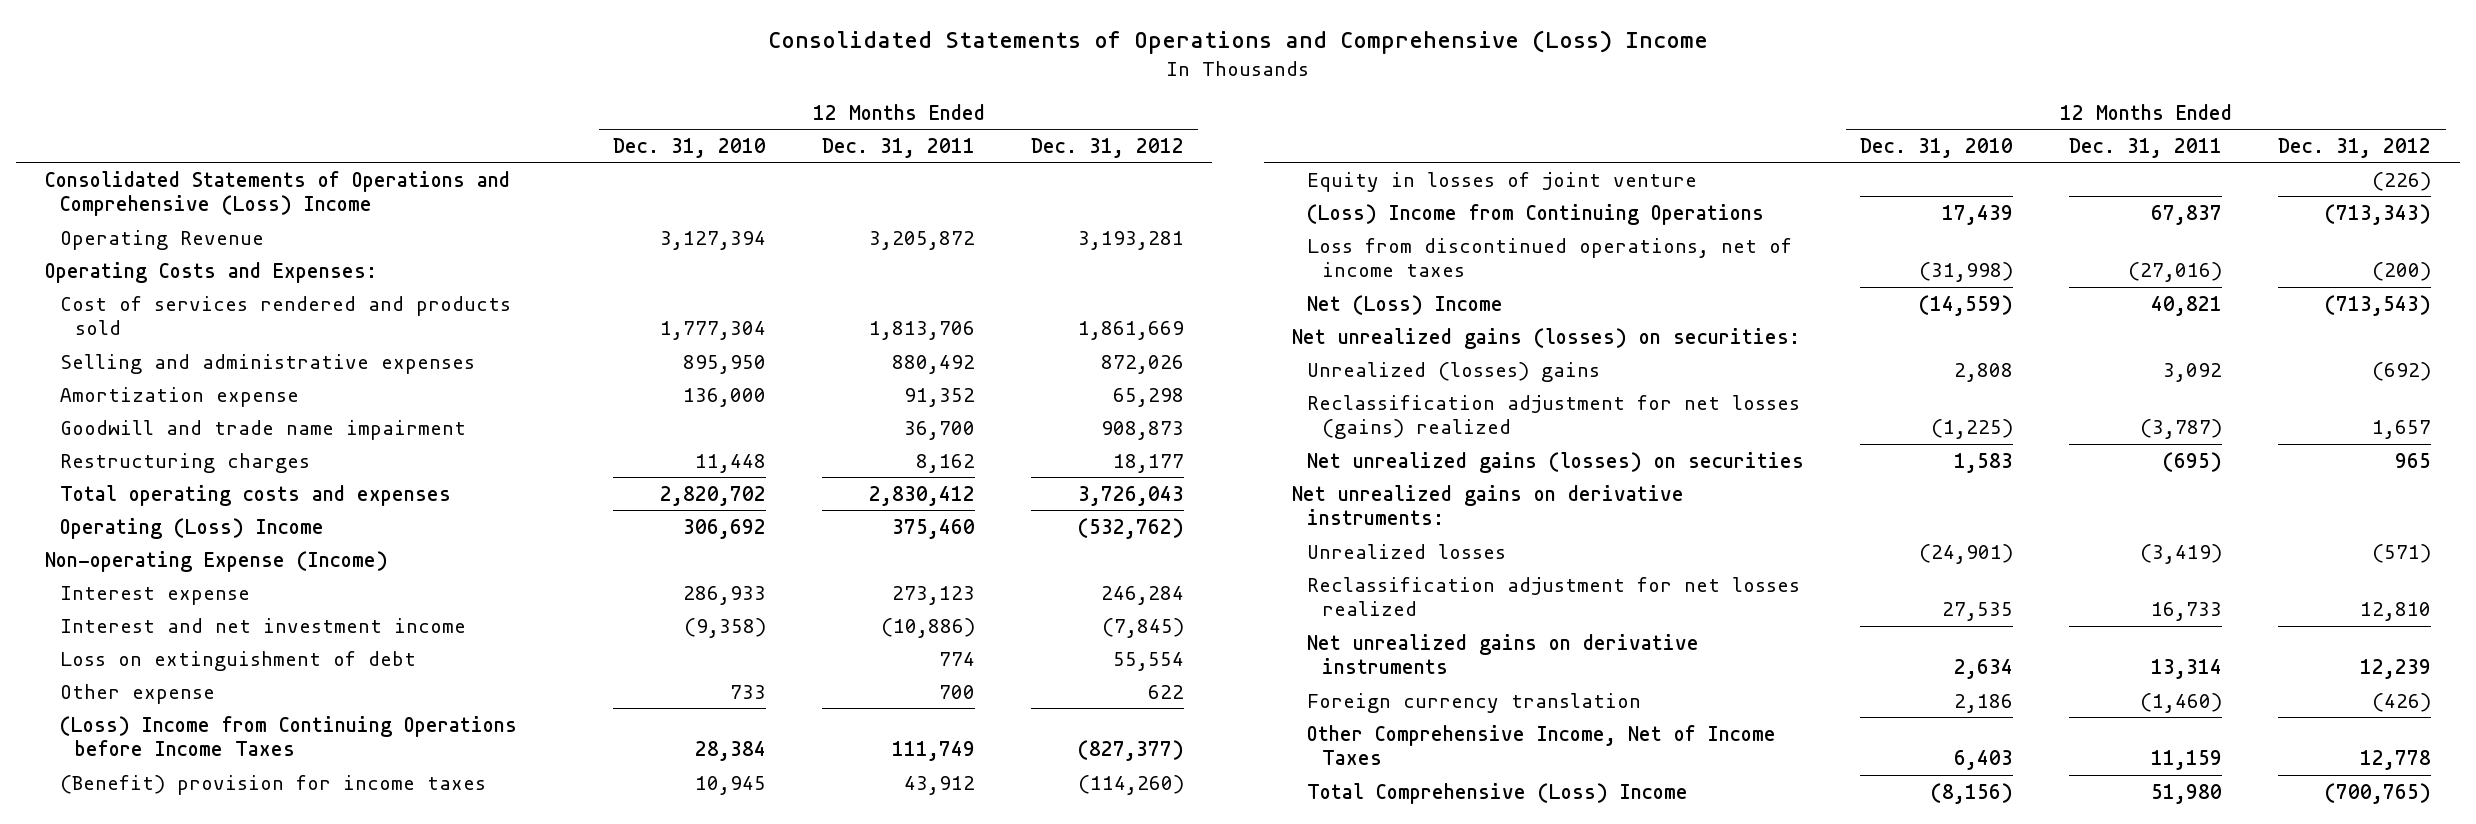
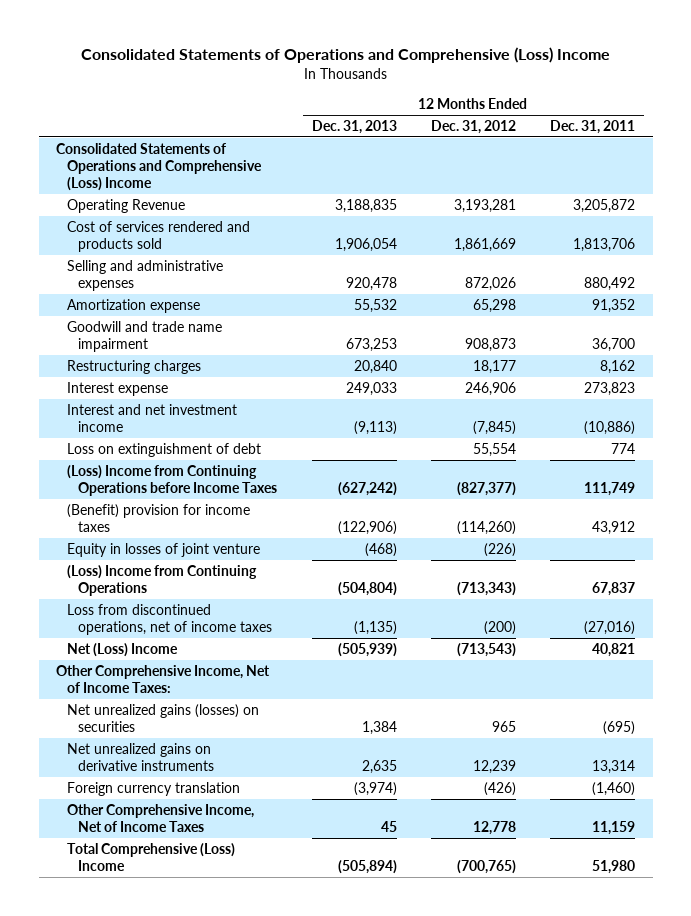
- | 12 Months Ended Dec. 31, 2010 | 12 Months Ended Dec. 31, 2011 | 12 Months Ended Dec. 31, 2012
+ | 12 Months Ended Dec. 31, 2013 | 12 Months Ended Dec. 31, 2012 | 12 Months Ended Dec. 31, 2011
- Operating Costs and Expenses:
- Total operating costs and expenses | 2,820,702 | 2,830,412 | 3,726,043
- Operating (Loss) Income | 306,692 | 375,460 | (532,762)
- Non-operating Expense (Income)
- Interest expense | 286,933 | 273,123 | 246,284
+ Interest expense | 249,033 | 246,906 | 273,823
- Other expense | 733 | 700 | 622
- Net unrealized gains (losses) on securities:
- Unrealized (losses) gains | 2,808 | 3,092 | (692)
- Reclassification adjustment for net losses (gains) realized | (1,225) | (3,787) | 1,657
+ Other Comprehensive Income, Net of Income Taxes:
- Net unrealized gains on derivative instruments:
- Unrealized losses | (24,901) | (3,419) | (571)
- Reclassification adjustment for net losses realized | 27,535 | 16,733 | 12,810

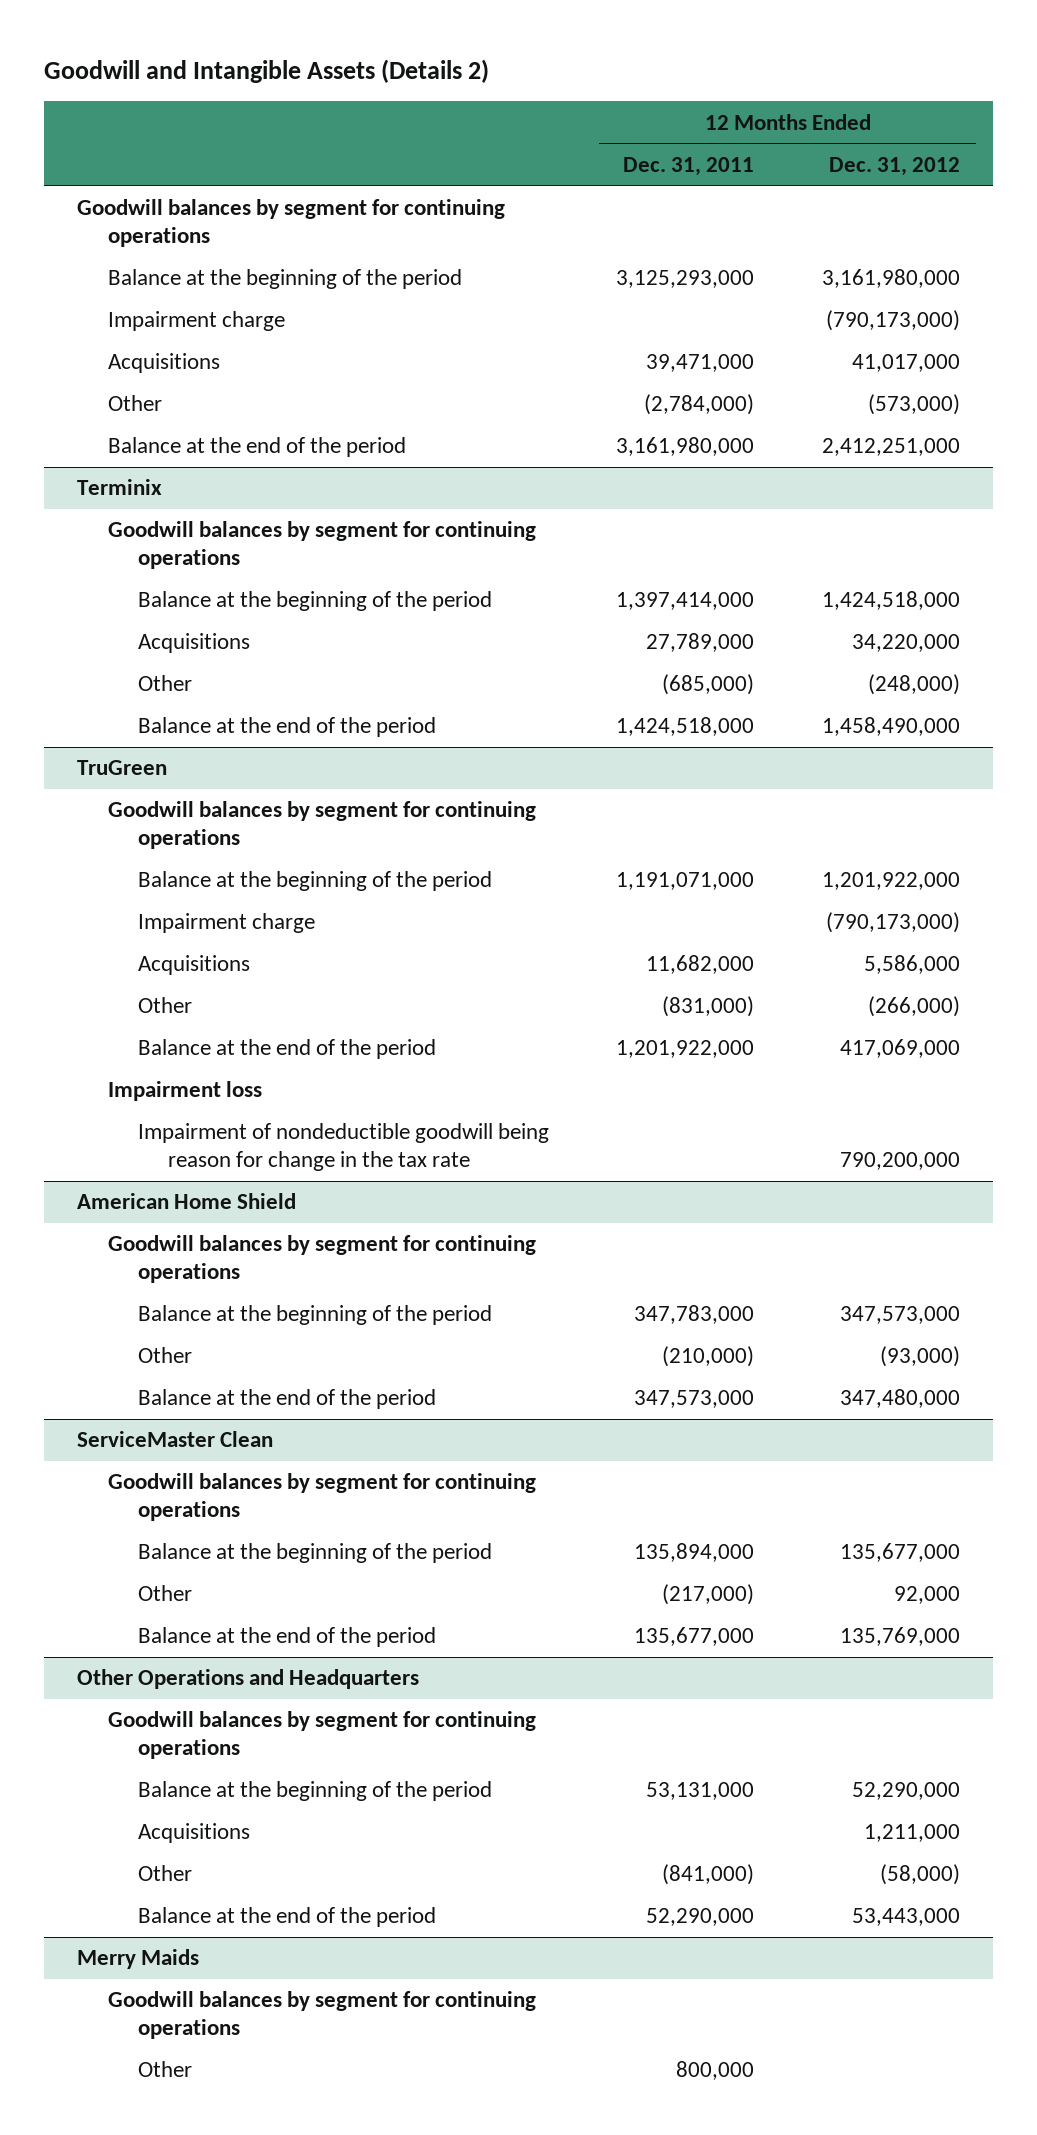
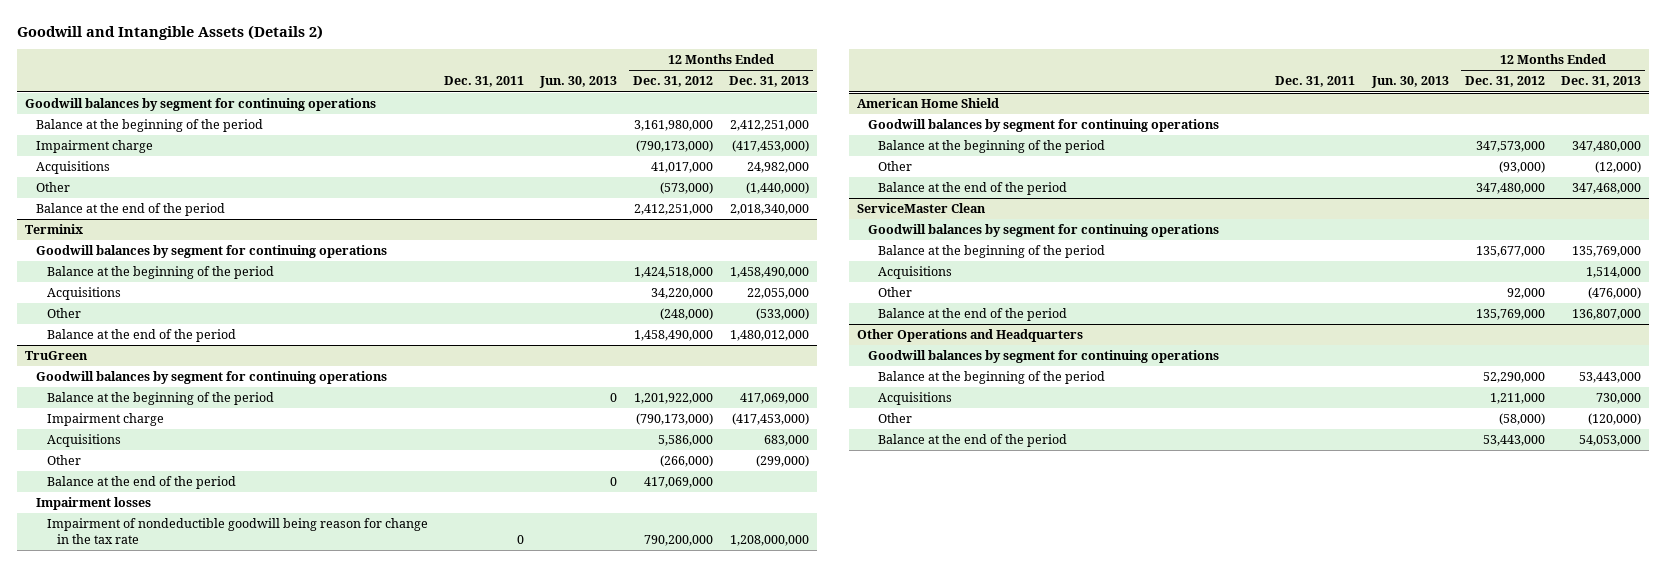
- | 12 Months Ended Dec. 31, 2011 | 12 Months Ended Dec. 31, 2012
+ | Dec. 31, 2011 | Jun. 30, 2013 | 12 Months Ended Dec. 31, 2012 | 12 Months Ended Dec. 31, 2013
@ TruGreen
- Impairment loss
+ Impairment losses
@ ServiceMaster Clean
+ Acquisitions | | | | 1,514,000
- Merry Maids
- Goodwill balances by segment for continuing operations
- Other | 800,000 |

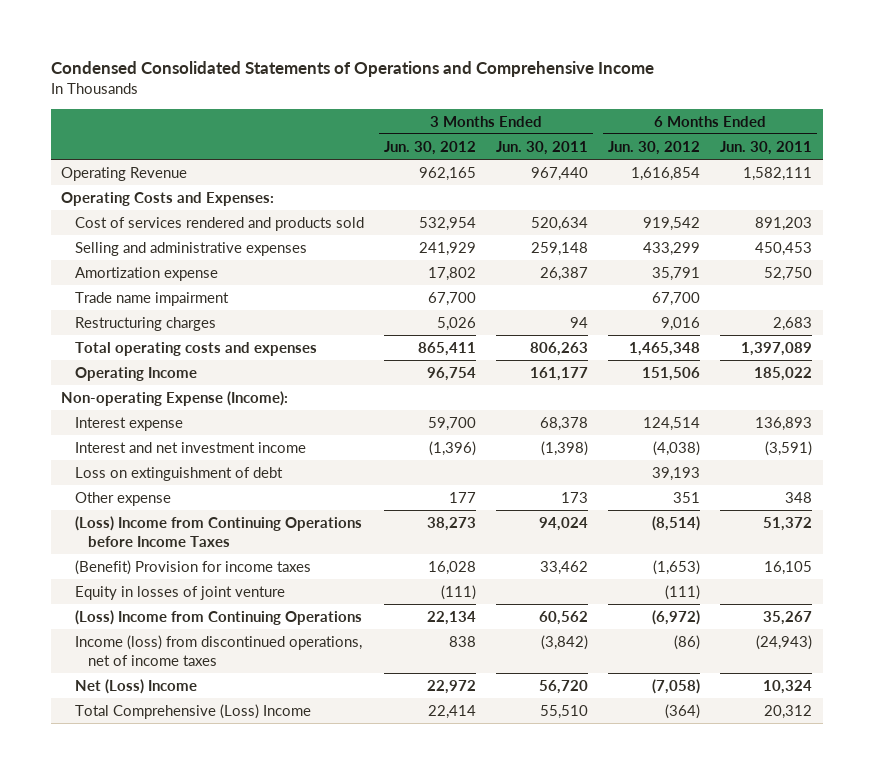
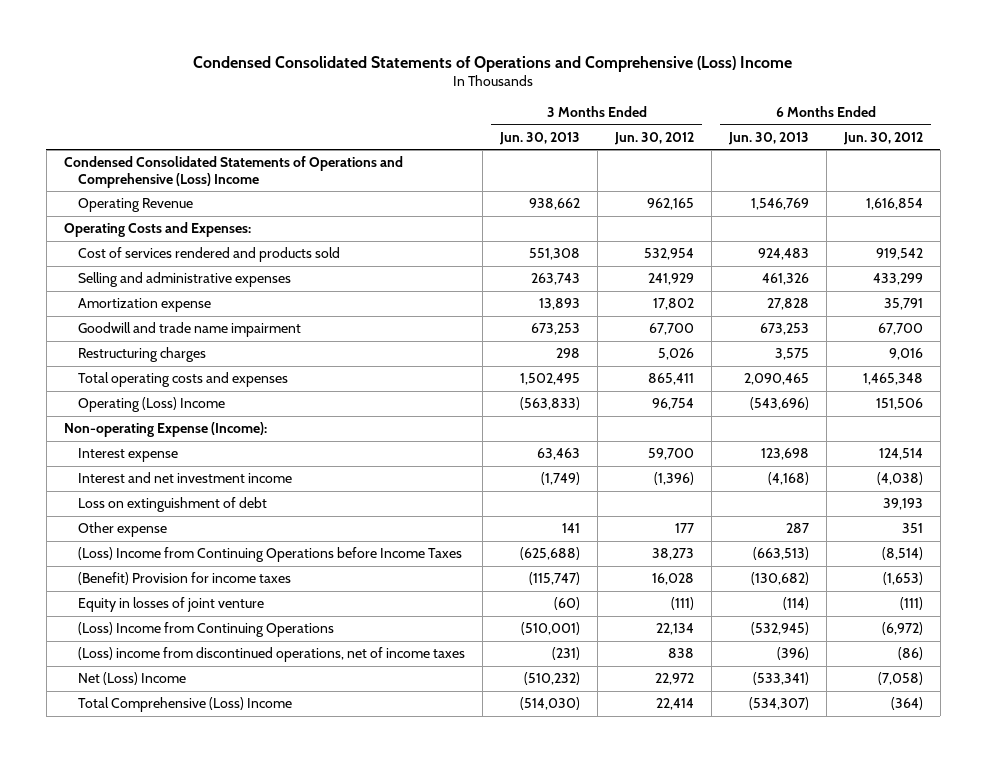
- Condensed Consolidated Statements of Operations and Comprehensive Income
+ Condensed Consolidated Statements of Operations and Comprehensive (Loss) Income
- | 3 Months Ended Jun. 30, 2012 | 3 Months Ended Jun. 30, 2011 | 6 Months Ended Jun. 30, 2012 | 6 Months Ended Jun. 30, 2011
+ | 3 Months Ended Jun. 30, 2013 | 3 Months Ended Jun. 30, 2012 | 6 Months Ended Jun. 30, 2013 | 6 Months Ended Jun. 30, 2012
+ Condensed Consolidated Statements of Operations and Comprehensive (Loss) Income
- Trade name impairment | 67,700 | | 67,700 |
+ Goodwill and trade name impairment | 673,253 | 67,700 | 673,253 | 67,700
- Operating Income | 96,754 | 161,177 | 151,506 | 185,022
+ Operating (Loss) Income | (563,833) | 96,754 | (543,696) | 151,506
- Income (loss) from discontinued operations, net of income taxes | 838 | (3,842) | (86) | (24,943)
+ (Loss) income from discontinued operations, net of income taxes | (231) | 838 | (396) | (86)

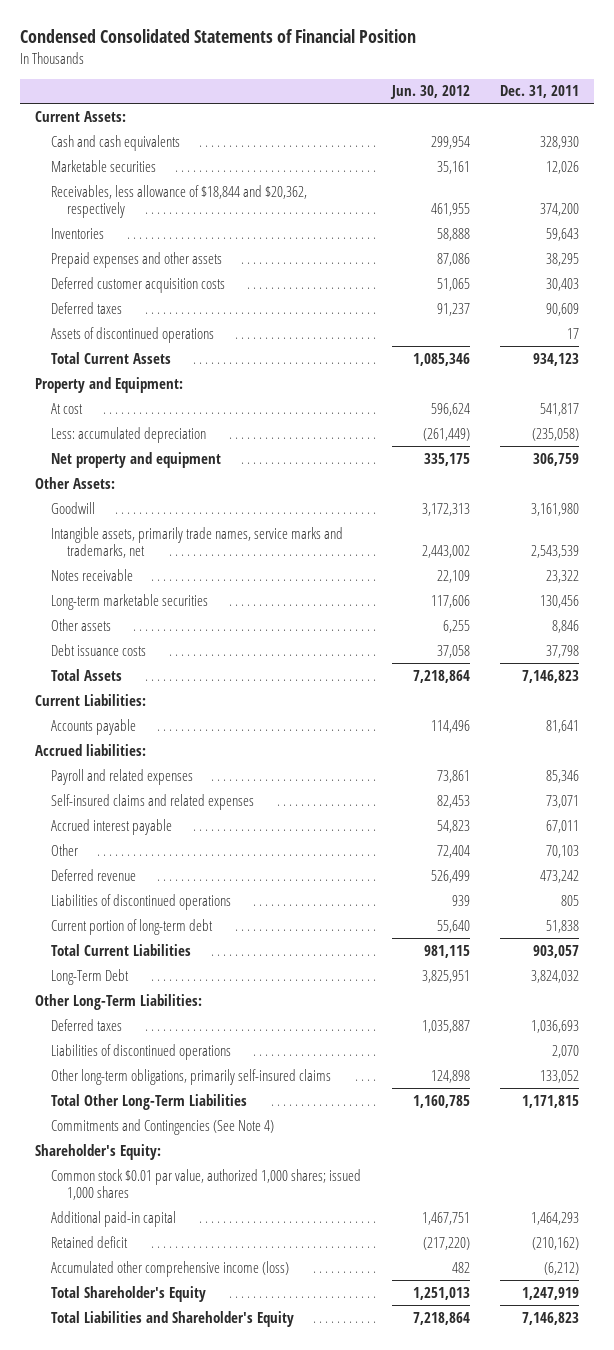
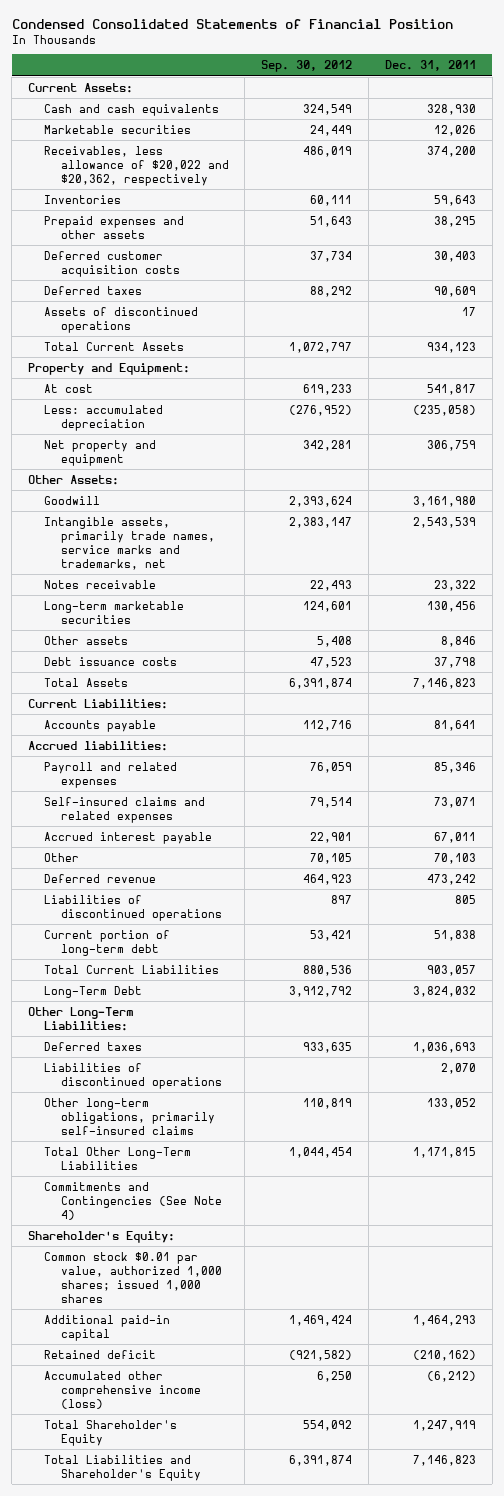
- | Jun. 30, 2012 | Dec. 31, 2011
+ | Sep. 30, 2012 | Dec. 31, 2011
- Receivables, less allowance of $18,844 and $20,362, respectively | 461,955 | 374,200
+ Receivables, less allowance of $20,022 and $20,362, respectively | 486,019 | 374,200

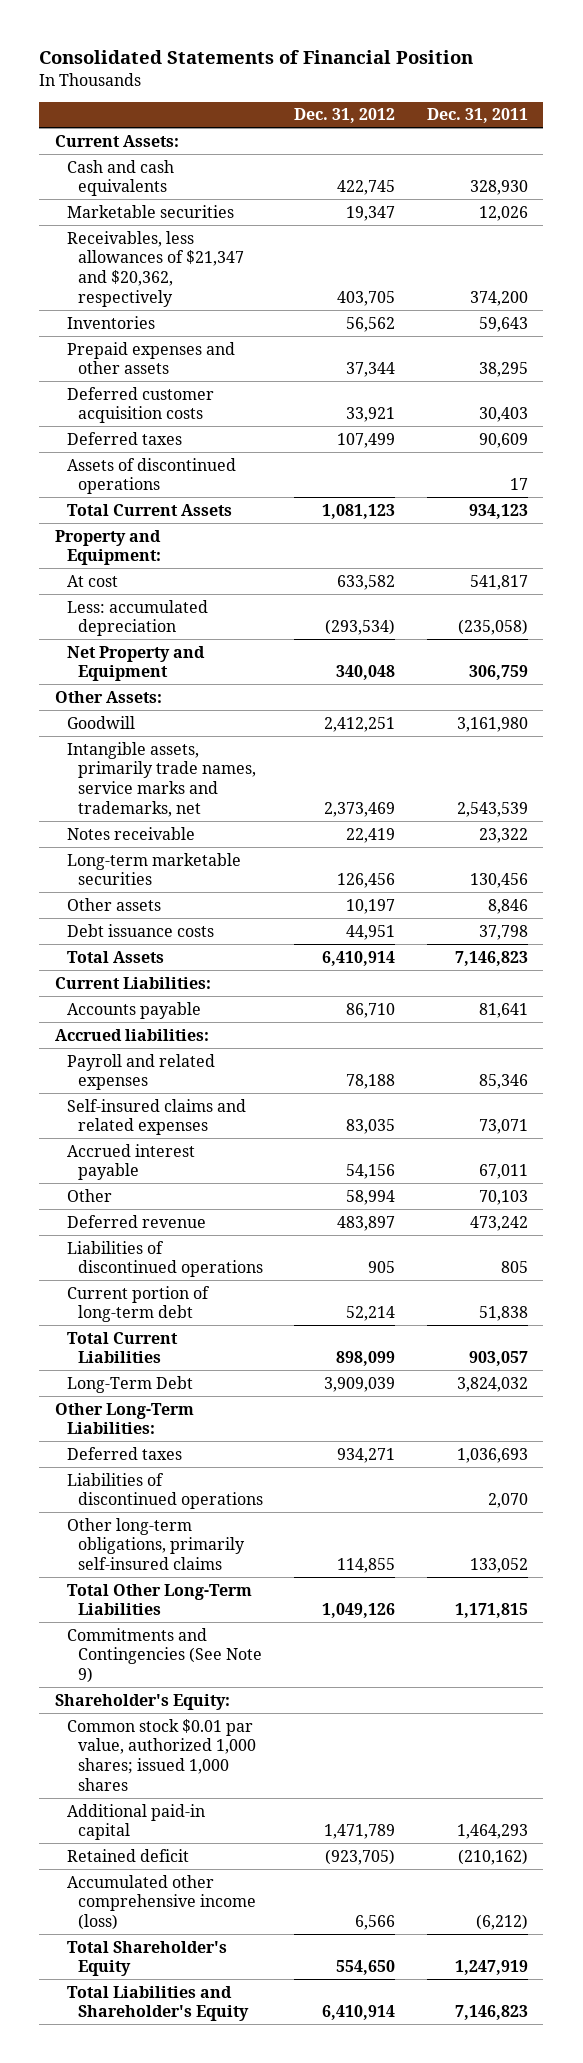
- Condensed Consolidated Statements of Financial Position
+ Consolidated Statements of Financial Position
- | Sep. 30, 2012 | Dec. 31, 2011
+ | Dec. 31, 2012 | Dec. 31, 2011
- Receivables, less allowance of $20,022 and $20,362, respectively | 486,019 | 374,200
+ Receivables, less allowances of $21,347 and $20,362, respectively | 403,705 | 374,200
- Net property and equipment | 342,281 | 306,759
+ Net Property and Equipment | 340,048 | 306,759
- Commitments and Contingencies (See Note 4)
+ Commitments and Contingencies (See Note 9)

